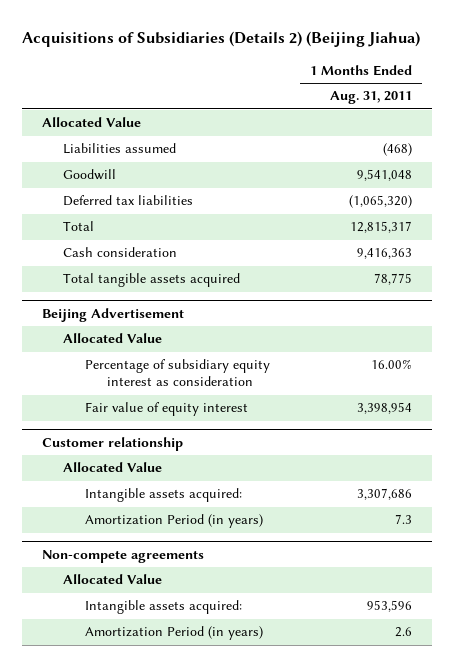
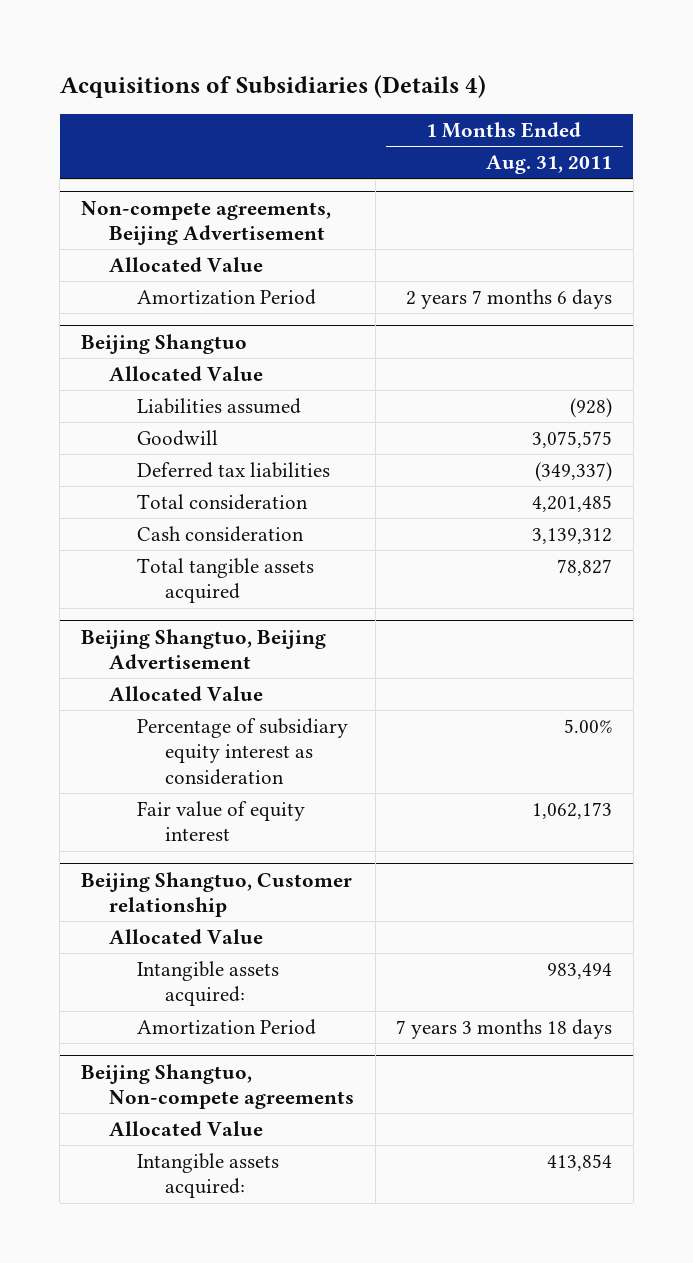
- Acquisitions of Subsidiaries (Details 2) (Beijing Jiahua)
+ Acquisitions of Subsidiaries (Details 4)
+ Non-compete agreements, Beijing Advertisement
- Liabilities assumed | (468)
- Goodwill | 9,541,048
- Deferred tax liabilities | (1,065,320)
- Total | 12,815,317
- Cash consideration | 9,416,363
- Total tangible assets acquired | 78,775
- Beijing Advertisement
+ Amortization Period | 2 years 7 months 6 days
+ Beijing Shangtuo
- Percentage of subsidiary equity interest as consideration | 16.00%
- Fair value of equity interest | 3,398,954
- Customer relationship
+ Liabilities assumed | (928)
+ Goodwill | 3,075,575
+ Deferred tax liabilities | (349,337)
+ Total consideration | 4,201,485
+ Cash consideration | 3,139,312
+ Total tangible assets acquired | 78,827
+ Beijing Shangtuo, Beijing Advertisement
- Intangible assets acquired: | 3,307,686
- Amortization Period (in years) | 7.3
- Non-compete agreements
+ Percentage of subsidiary equity interest as consideration | 5.00%
+ Fair value of equity interest | 1,062,173
+ Beijing Shangtuo, Customer relationship
- Intangible assets acquired: | 953,596
- Amortization Period (in years) | 2.6
+ Intangible assets acquired: | 983,494
+ Amortization Period | 7 years 3 months 18 days
+ Beijing Shangtuo, Non-compete agreements
+ Allocated Value
+ Intangible assets acquired: | 413,854

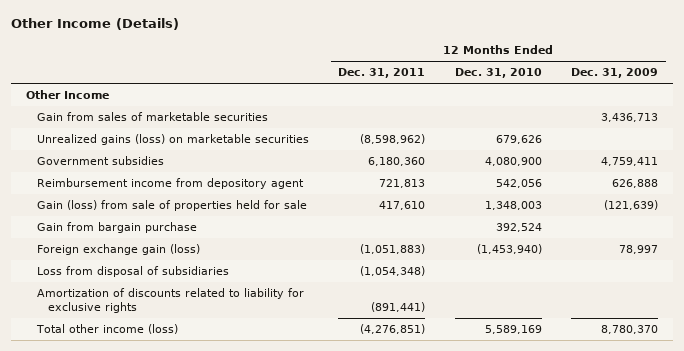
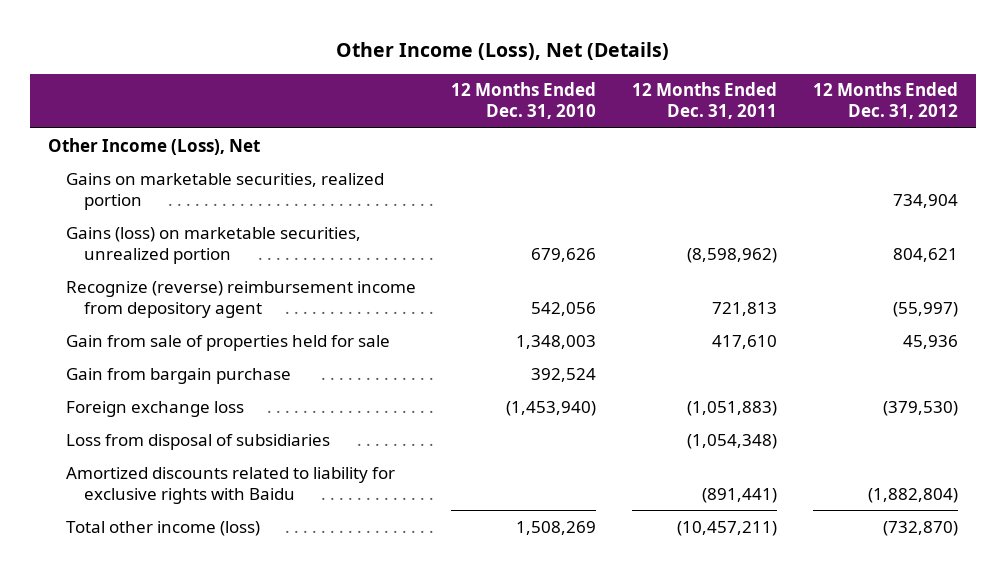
- Other Income (Details)
+ Other Income (Loss), Net (Details)
- | 12 Months Ended Dec. 31, 2011 | 12 Months Ended Dec. 31, 2010 | 12 Months Ended Dec. 31, 2009
+ | 12 Months Ended Dec. 31, 2010 | 12 Months Ended Dec. 31, 2011 | 12 Months Ended Dec. 31, 2012
- Other Income
- Gain from sales of marketable securities | | | 3,436,713
- Unrealized gains (loss) on marketable securities | (8,598,962) | 679,626 |
- Government subsidies | 6,180,360 | 4,080,900 | 4,759,411
- Reimbursement income from depository agent | 721,813 | 542,056 | 626,888
- Gain (loss) from sale of properties held for sale | 417,610 | 1,348,003 | (121,639)
+ Other Income (Loss), Net
+ Gains on marketable securities, realized portion | | | 734,904
+ Gains (loss) on marketable securities, unrealized portion | 679,626 | (8,598,962) | 804,621
+ Recognize (reverse) reimbursement income from depository agent | 542,056 | 721,813 | (55,997)
+ Gain from sale of properties held for sale | 1,348,003 | 417,610 | 45,936
- Foreign exchange gain (loss) | (1,051,883) | (1,453,940) | 78,997
+ Foreign exchange loss | (1,453,940) | (1,051,883) | (379,530)
- Amortization of discounts related to liability for exclusive rights | (891,441) | |
- Total other income (loss) | (4,276,851) | 5,589,169 | 8,780,370
+ Amortized discounts related to liability for exclusive rights with Baidu | | (891,441) | (1,882,804)
+ Total other income (loss) | 1,508,269 | (10,457,211) | (732,870)

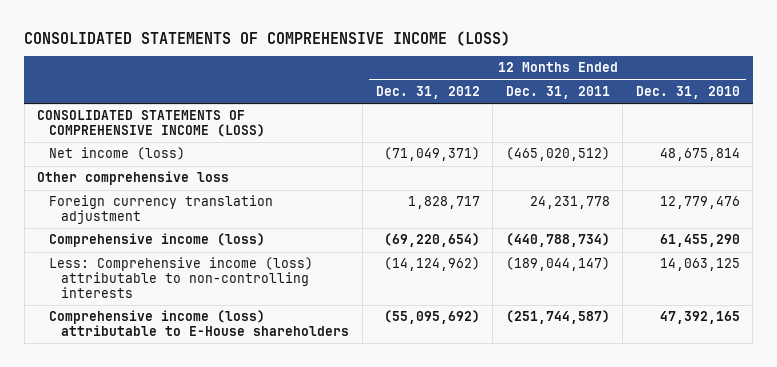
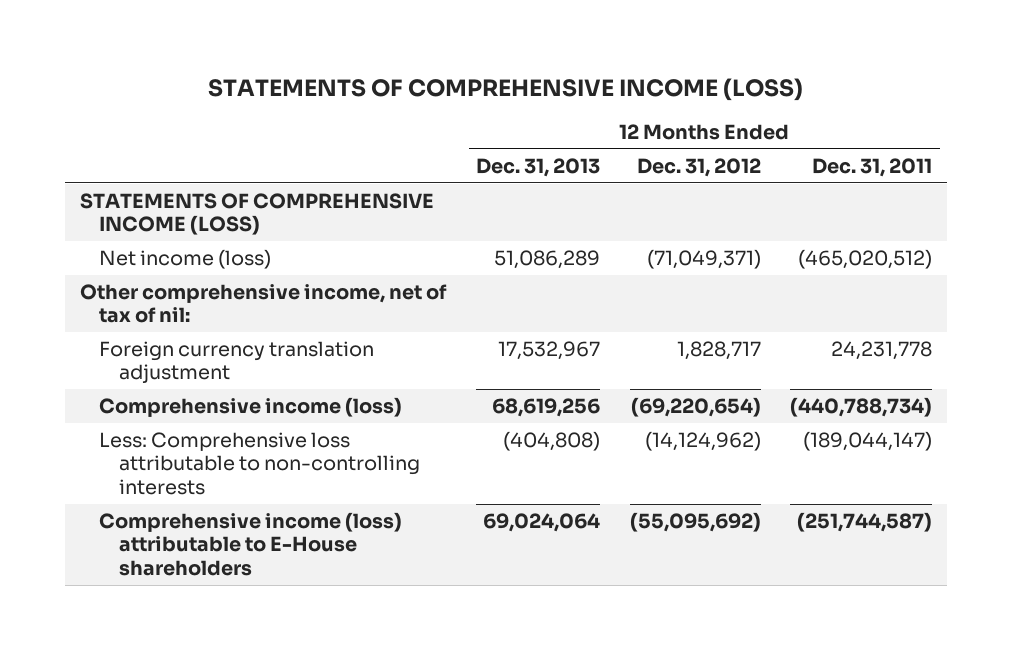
- CONSOLIDATED STATEMENTS OF COMPREHENSIVE INCOME (LOSS)
+ STATEMENTS OF COMPREHENSIVE INCOME (LOSS)
- | 12 Months Ended Dec. 31, 2012 | 12 Months Ended Dec. 31, 2011 | 12 Months Ended Dec. 31, 2010
+ | 12 Months Ended Dec. 31, 2013 | 12 Months Ended Dec. 31, 2012 | 12 Months Ended Dec. 31, 2011
- CONSOLIDATED STATEMENTS OF COMPREHENSIVE INCOME (LOSS)
+ STATEMENTS OF COMPREHENSIVE INCOME (LOSS)
- Other comprehensive loss
+ Other comprehensive income, net of tax of nil:
- Less: Comprehensive income (loss) attributable to non-controlling interests | (14,124,962) | (189,044,147) | 14,063,125
+ Less: Comprehensive loss attributable to non-controlling interests | (404,808) | (14,124,962) | (189,044,147)

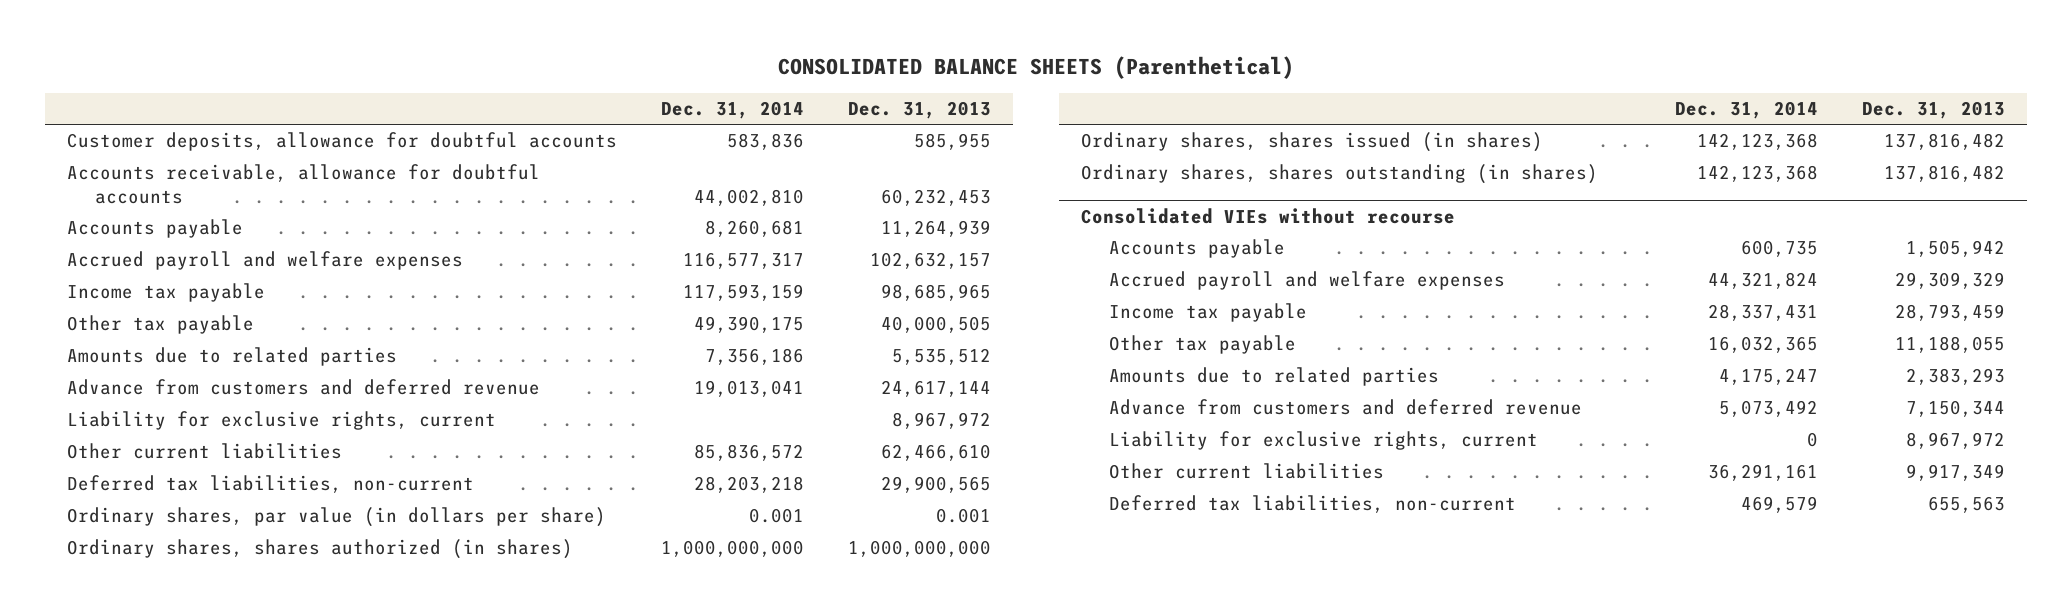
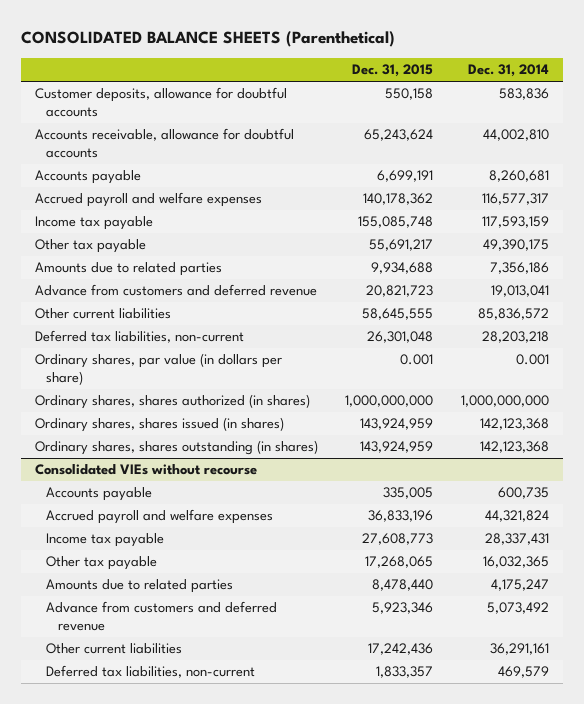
- | Dec. 31, 2014 | Dec. 31, 2013
+ | Dec. 31, 2015 | Dec. 31, 2014
- Liability for exclusive rights, current | | 8,967,972
@ Consolidated VIEs without recourse
- Liability for exclusive rights, current | 0 | 8,967,972

